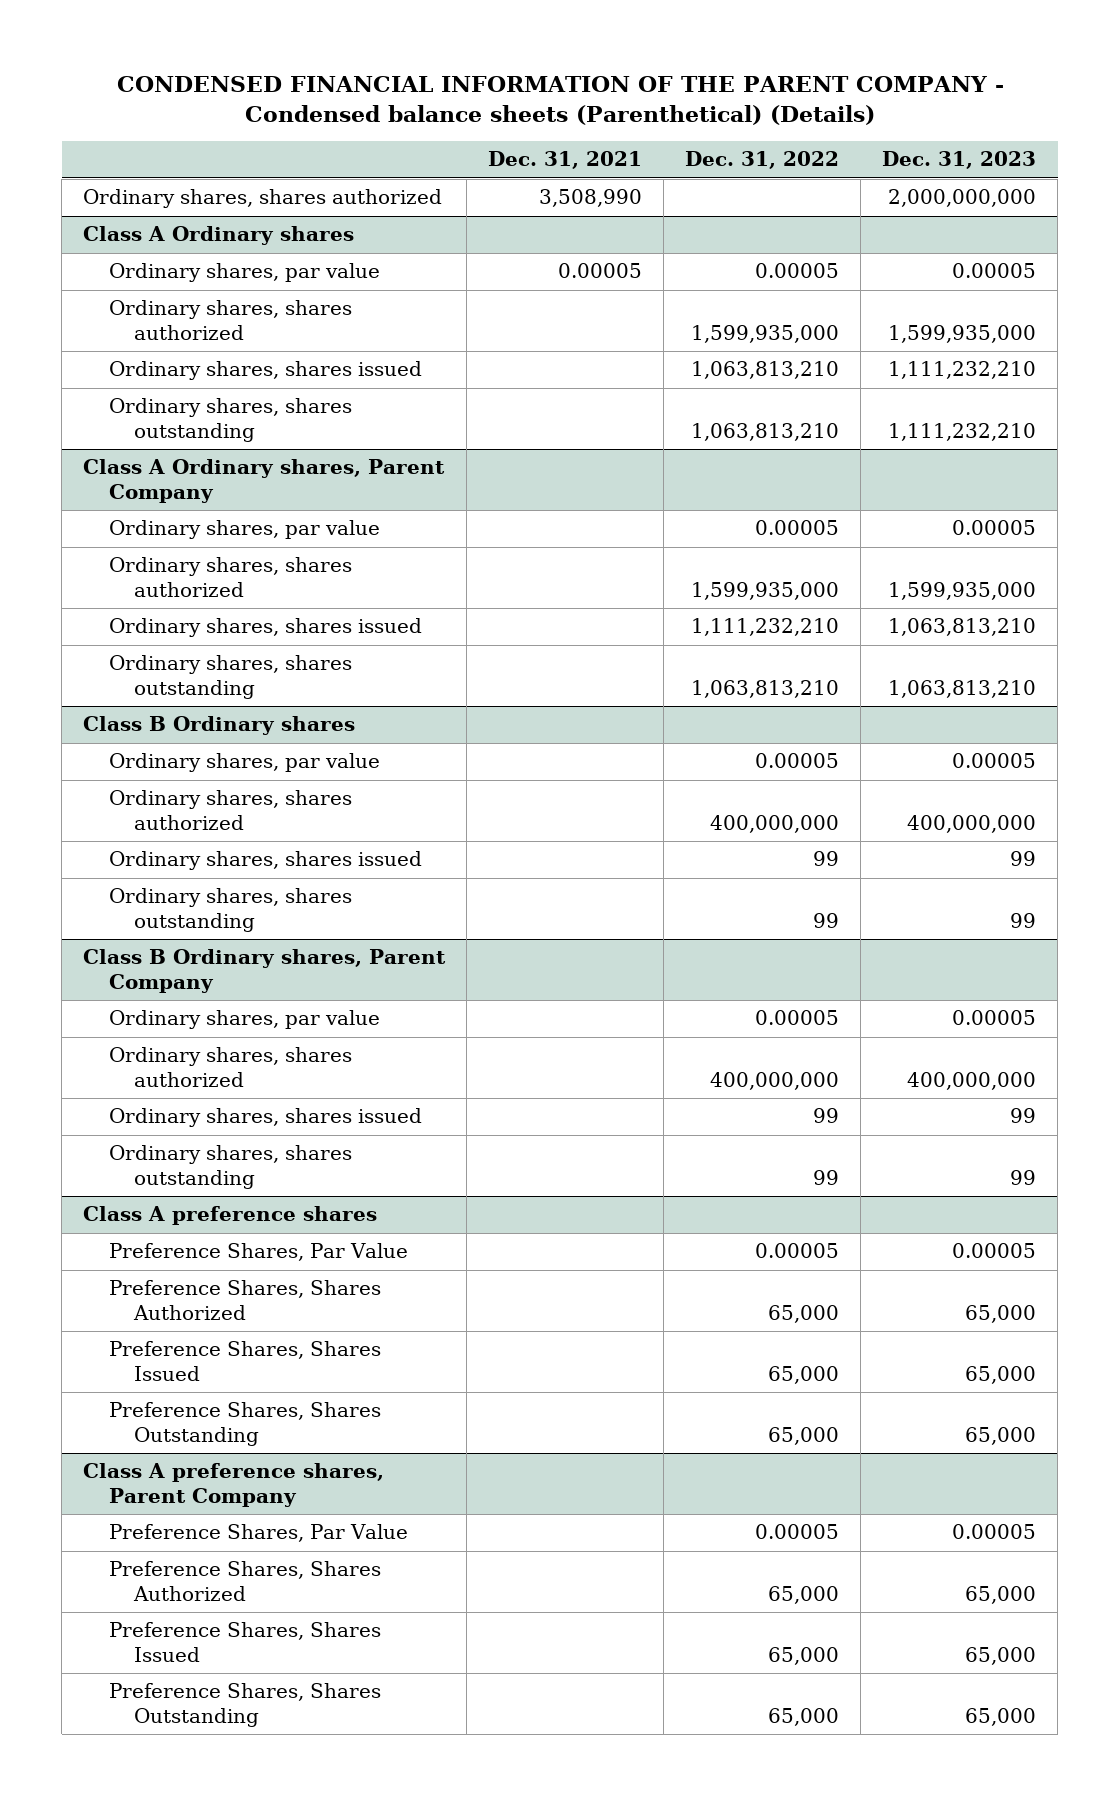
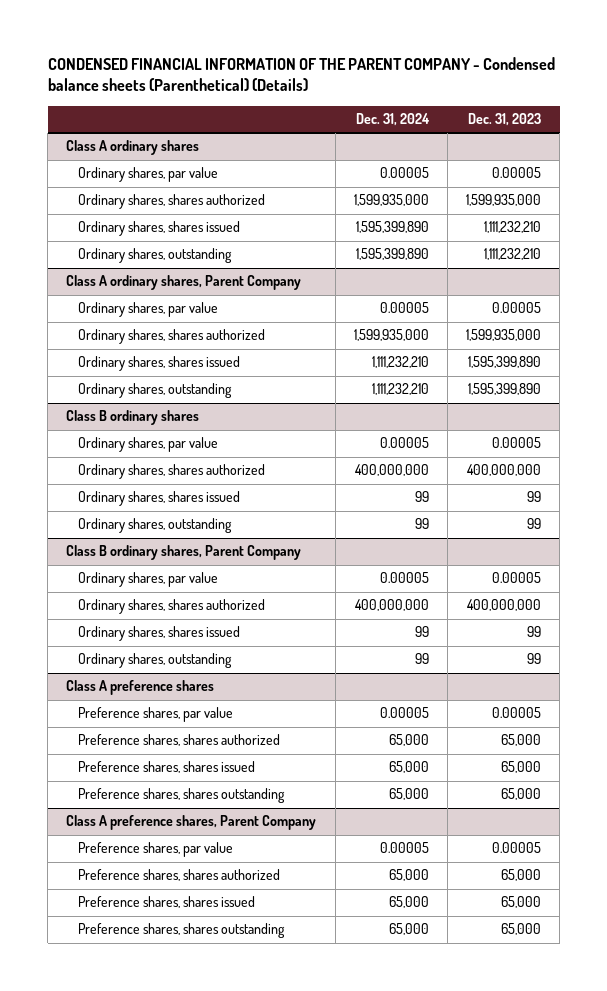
- | Dec. 31, 2021 | Dec. 31, 2022 | Dec. 31, 2023
+ | Dec. 31, 2024 | Dec. 31, 2023
- Ordinary shares, shares authorized | 3,508,990 | | 2,000,000,000
- Class A Ordinary shares
+ Class A ordinary shares
- Ordinary shares, shares outstanding | | 1,063,813,210 | 1,111,232,210
- Class A Ordinary shares, Parent Company
+ Ordinary shares, outstanding | 1,595,399,890 | 1,111,232,210
+ Class A ordinary shares, Parent Company
- Ordinary shares, shares issued | | 1,111,232,210 | 1,063,813,210
- Ordinary shares, shares outstanding | | 1,063,813,210 | 1,063,813,210
- Class B Ordinary shares
+ Ordinary shares, shares issued | 1,111,232,210 | 1,595,399,890
+ Ordinary shares, outstanding | 1,111,232,210 | 1,595,399,890
+ Class B ordinary shares
- Ordinary shares, shares outstanding | | 99 | 99
- Class B Ordinary shares, Parent Company
+ Ordinary shares, outstanding | 99 | 99
+ Class B ordinary shares, Parent Company
- Ordinary shares, shares outstanding | | 99 | 99
+ Ordinary shares, outstanding | 99 | 99
@ Class A preference shares
- Preference Shares, Par Value | | 0.00005 | 0.00005
- Preference Shares, Shares Authorized | | 65,000 | 65,000
- Preference Shares, Shares Issued | | 65,000 | 65,000
- Preference Shares, Shares Outstanding | | 65,000 | 65,000
+ Preference shares, par value | 0.00005 | 0.00005
+ Preference shares, shares authorized | 65,000 | 65,000
+ Preference shares, shares issued | 65,000 | 65,000
+ Preference shares, shares outstanding | 65,000 | 65,000
@ Class A preference shares, Parent Company
- Preference Shares, Par Value | | 0.00005 | 0.00005
- Preference Shares, Shares Authorized | | 65,000 | 65,000
- Preference Shares, Shares Issued | | 65,000 | 65,000
- Preference Shares, Shares Outstanding | | 65,000 | 65,000
+ Preference shares, par value | 0.00005 | 0.00005
+ Preference shares, shares authorized | 65,000 | 65,000
+ Preference shares, shares issued | 65,000 | 65,000
+ Preference shares, shares outstanding | 65,000 | 65,000

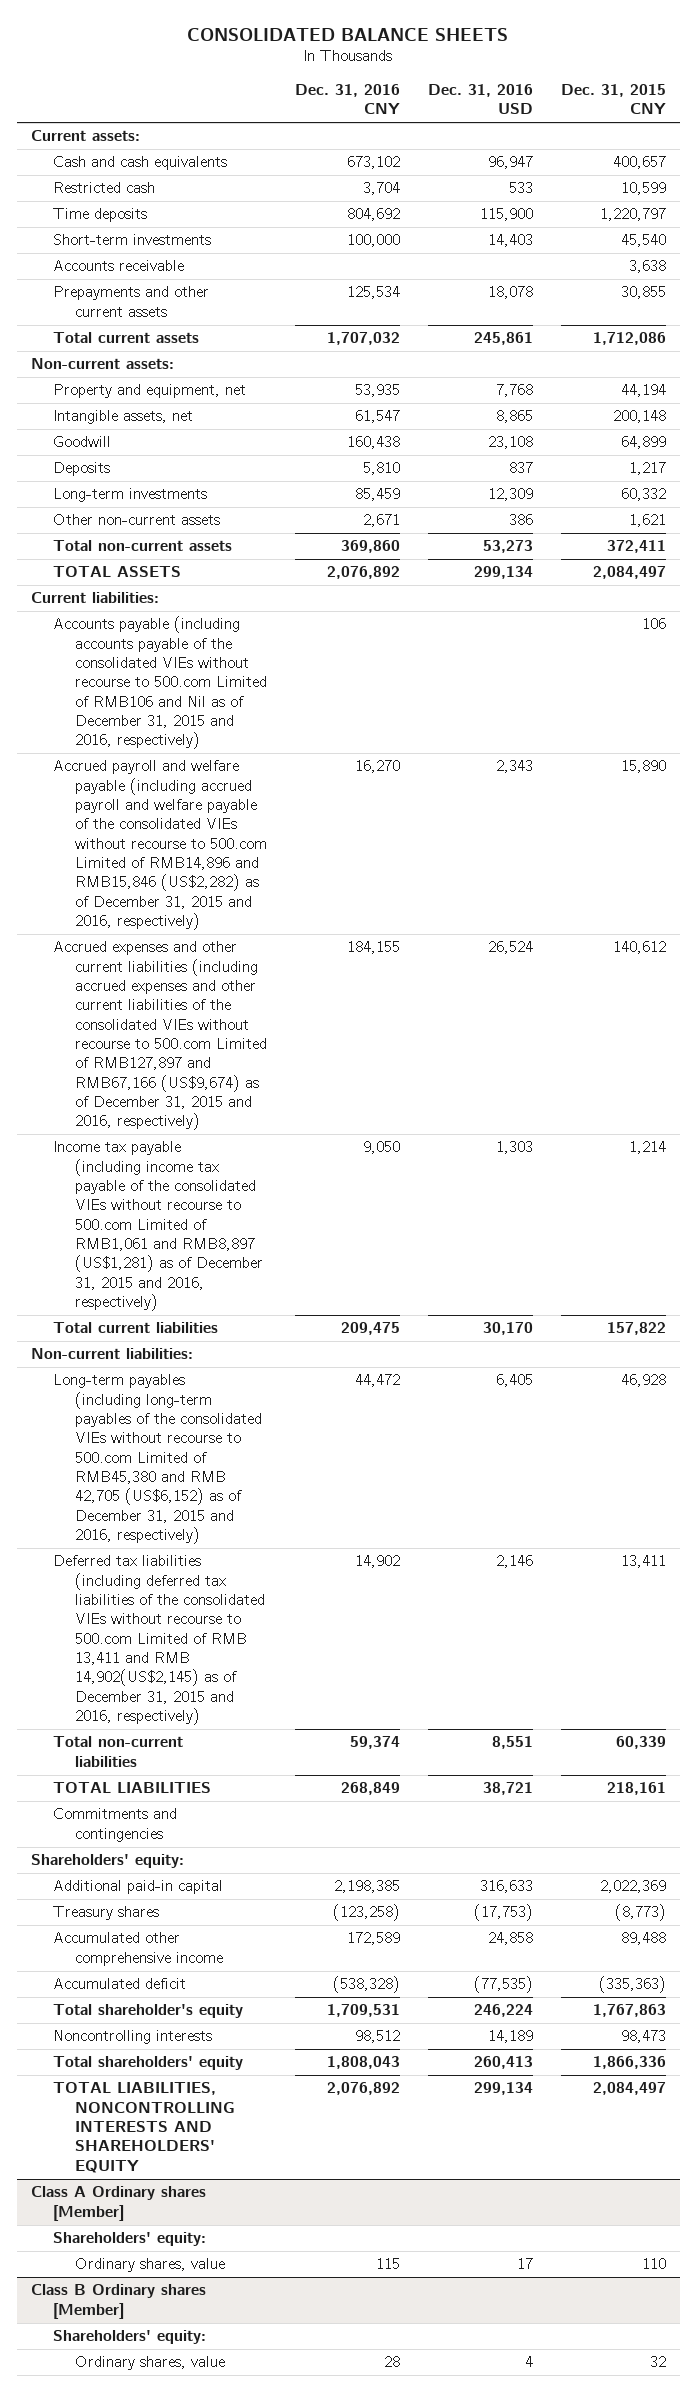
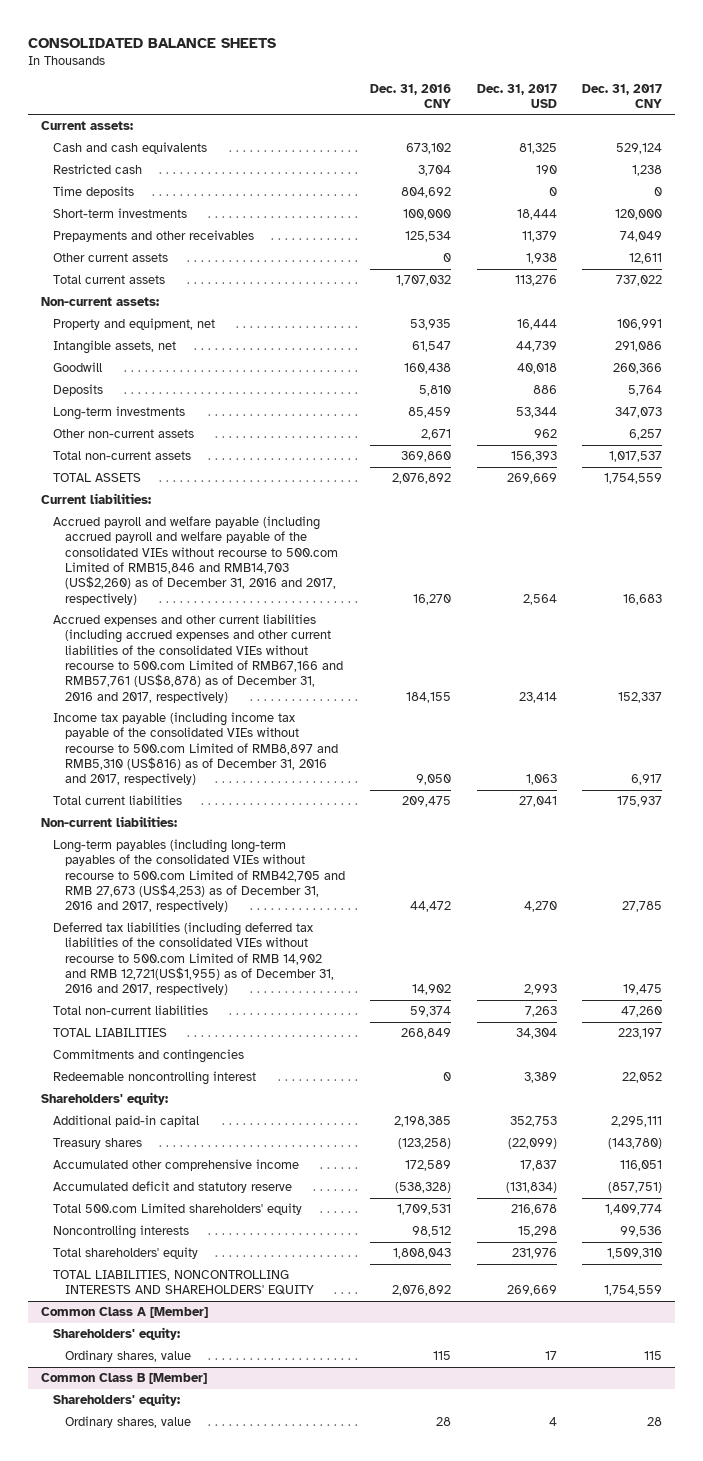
- | Dec. 31, 2016 CNY | Dec. 31, 2016 USD | Dec. 31, 2015 CNY
+ | Dec. 31, 2016 CNY | Dec. 31, 2017 USD | Dec. 31, 2017 CNY
- Accounts receivable | | | 3,638
- Prepayments and other current assets | 125,534 | 18,078 | 30,855
+ Prepayments and other receivables | 125,534 | 11,379 | 74,049
+ Other current assets | 0 | 1,938 | 12,611
- Accounts payable (including accounts payable of the consolidated VIEs without recourse to 500.com Limited of RMB106 and Nil as of December 31, 2015 and 2016, respectively) | | | 106
- Accrued payroll and welfare payable (including accrued payroll and welfare payable of the consolidated VIEs without recourse to 500.com Limited of RMB14,896 and RMB15,846 (US$2,282) as of December 31, 2015 and 2016, respectively) | 16,270 | 2,343 | 15,890
- Accrued expenses and other current liabilities (including accrued expenses and other current liabilities of the consolidated VIEs without recourse to 500.com Limited of RMB127,897 and RMB67,166 (US$9,674) as of December 31, 2015 and 2016, respectively) | 184,155 | 26,524 | 140,612
- Income tax payable (including income tax payable of the consolidated VIEs without recourse to 500.com Limited of RMB1,061 and RMB8,897 (US$1,281) as of December 31, 2015 and 2016, respectively) | 9,050 | 1,303 | 1,214
+ Accrued payroll and welfare payable (including accrued payroll and welfare payable of the consolidated VIEs without recourse to 500.com Limited of RMB15,846 and RMB14,703 (US$2,260) as of December 31, 2016 and 2017, respectively) | 16,270 | 2,564 | 16,683
+ Accrued expenses and other current liabilities (including accrued expenses and other current liabilities of the consolidated VIEs without recourse to 500.com Limited of RMB67,166 and RMB57,761 (US$8,878) as of December 31, 2016 and 2017, respectively) | 184,155 | 23,414 | 152,337
+ Income tax payable (including income tax payable of the consolidated VIEs without recourse to 500.com Limited of RMB8,897 and RMB5,310 (US$816) as of December 31, 2016 and 2017, respectively) | 9,050 | 1,063 | 6,917
- Long-term payables (including long-term payables of the consolidated VIEs without recourse to 500.com Limited of RMB45,380 and RMB 42,705 (US$6,152) as of December 31, 2015 and 2016, respectively) | 44,472 | 6,405 | 46,928
- Deferred tax liabilities (including deferred tax liabilities of the consolidated VIEs without recourse to 500.com Limited of RMB 13,411 and RMB 14,902(US$2,145) as of December 31, 2015 and 2016, respectively) | 14,902 | 2,146 | 13,411
+ Long-term payables (including long-term payables of the consolidated VIEs without recourse to 500.com Limited of RMB42,705 and RMB 27,673 (US$4,253) as of December 31, 2016 and 2017, respectively) | 44,472 | 4,270 | 27,785
+ Deferred tax liabilities (including deferred tax liabilities of the consolidated VIEs without recourse to 500.com Limited of RMB 14,902 and RMB 12,721(US$1,955) as of December 31, 2016 and 2017, respectively) | 14,902 | 2,993 | 19,475
+ Redeemable noncontrolling interest | 0 | 3,389 | 22,052
- Accumulated deficit | (538,328) | (77,535) | (335,363)
- Total shareholder's equity | 1,709,531 | 246,224 | 1,767,863
+ Accumulated deficit and statutory reserve | (538,328) | (131,834) | (857,751)
+ Total 500.com Limited shareholders' equity | 1,709,531 | 216,678 | 1,409,774
- Class A Ordinary shares [Member]
+ Common Class A [Member]
- Class B Ordinary shares [Member]
+ Common Class B [Member]

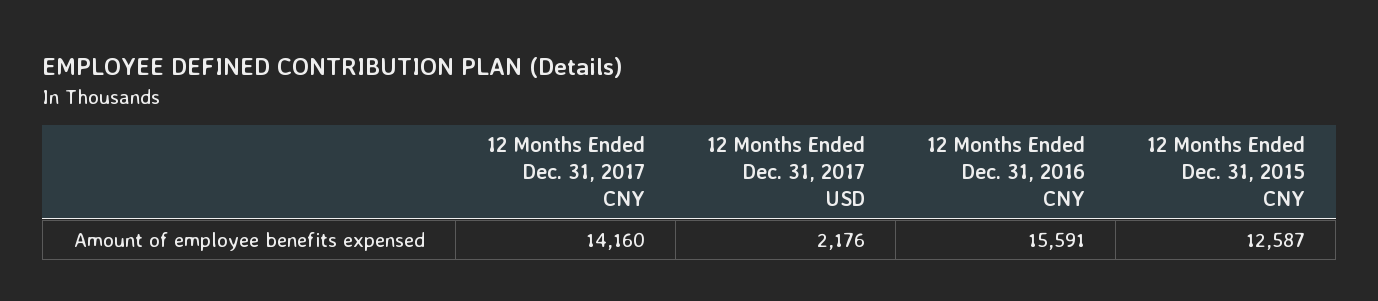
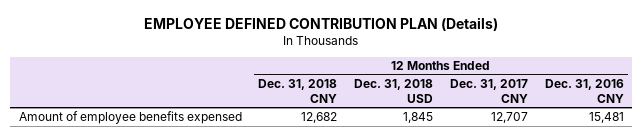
- | 12 Months Ended Dec. 31, 2017 CNY | 12 Months Ended Dec. 31, 2017 USD | 12 Months Ended Dec. 31, 2016 CNY | 12 Months Ended Dec. 31, 2015 CNY
+ | 12 Months Ended Dec. 31, 2018 CNY | 12 Months Ended Dec. 31, 2018 USD | 12 Months Ended Dec. 31, 2017 CNY | 12 Months Ended Dec. 31, 2016 CNY
- Amount of employee benefits expensed | 14,160 | 2,176 | 15,591 | 12,587
+ Amount of employee benefits expensed | 12,682 | 1,845 | 12,707 | 15,481

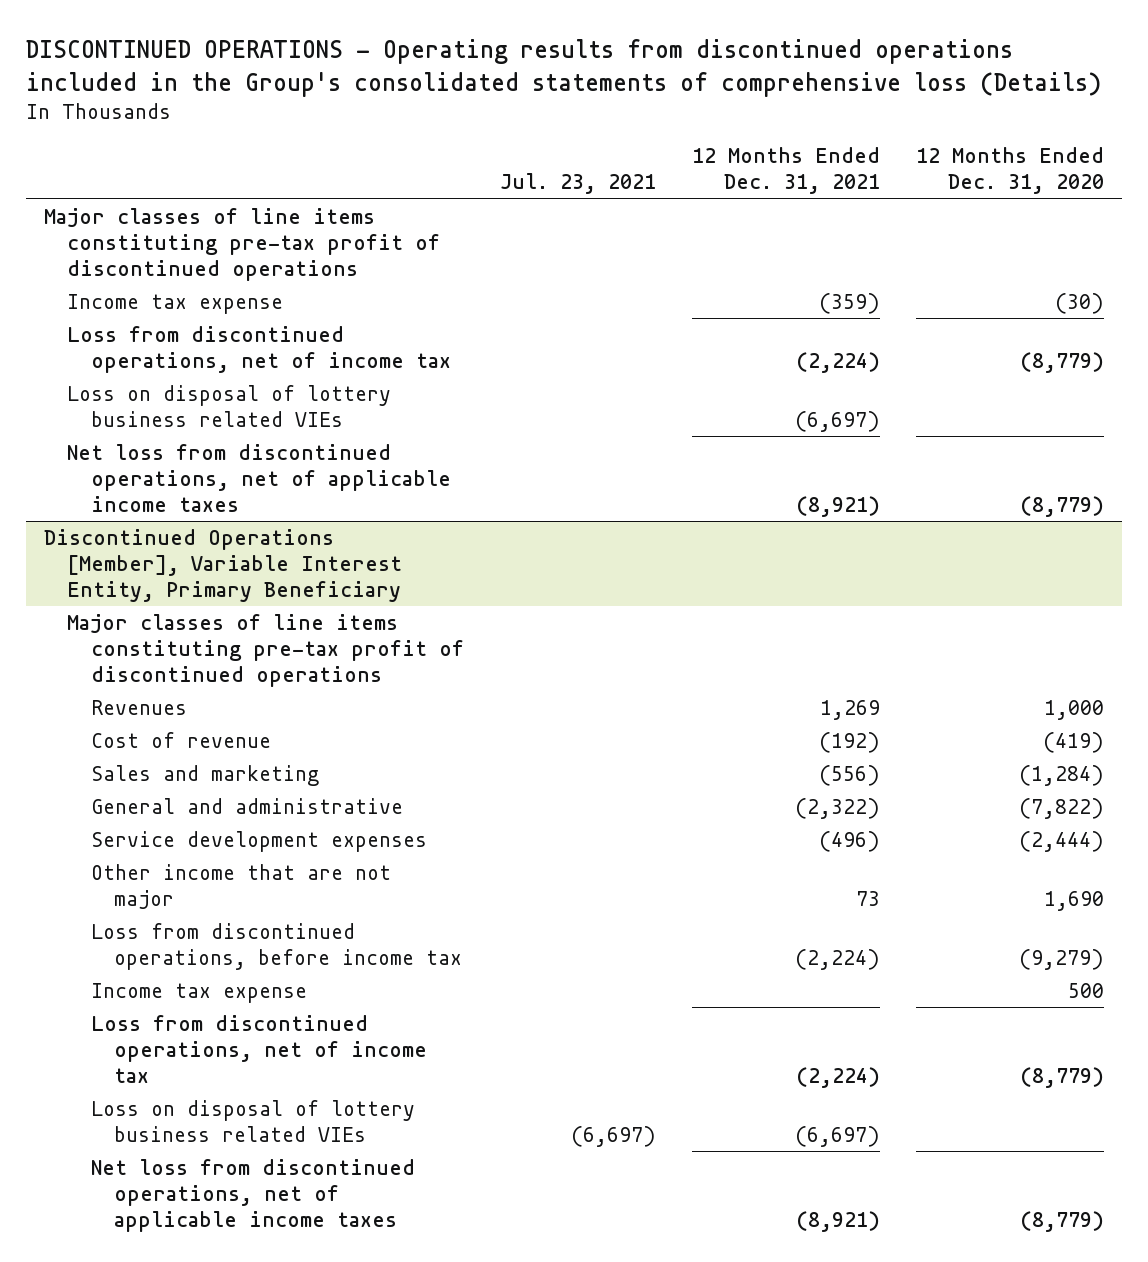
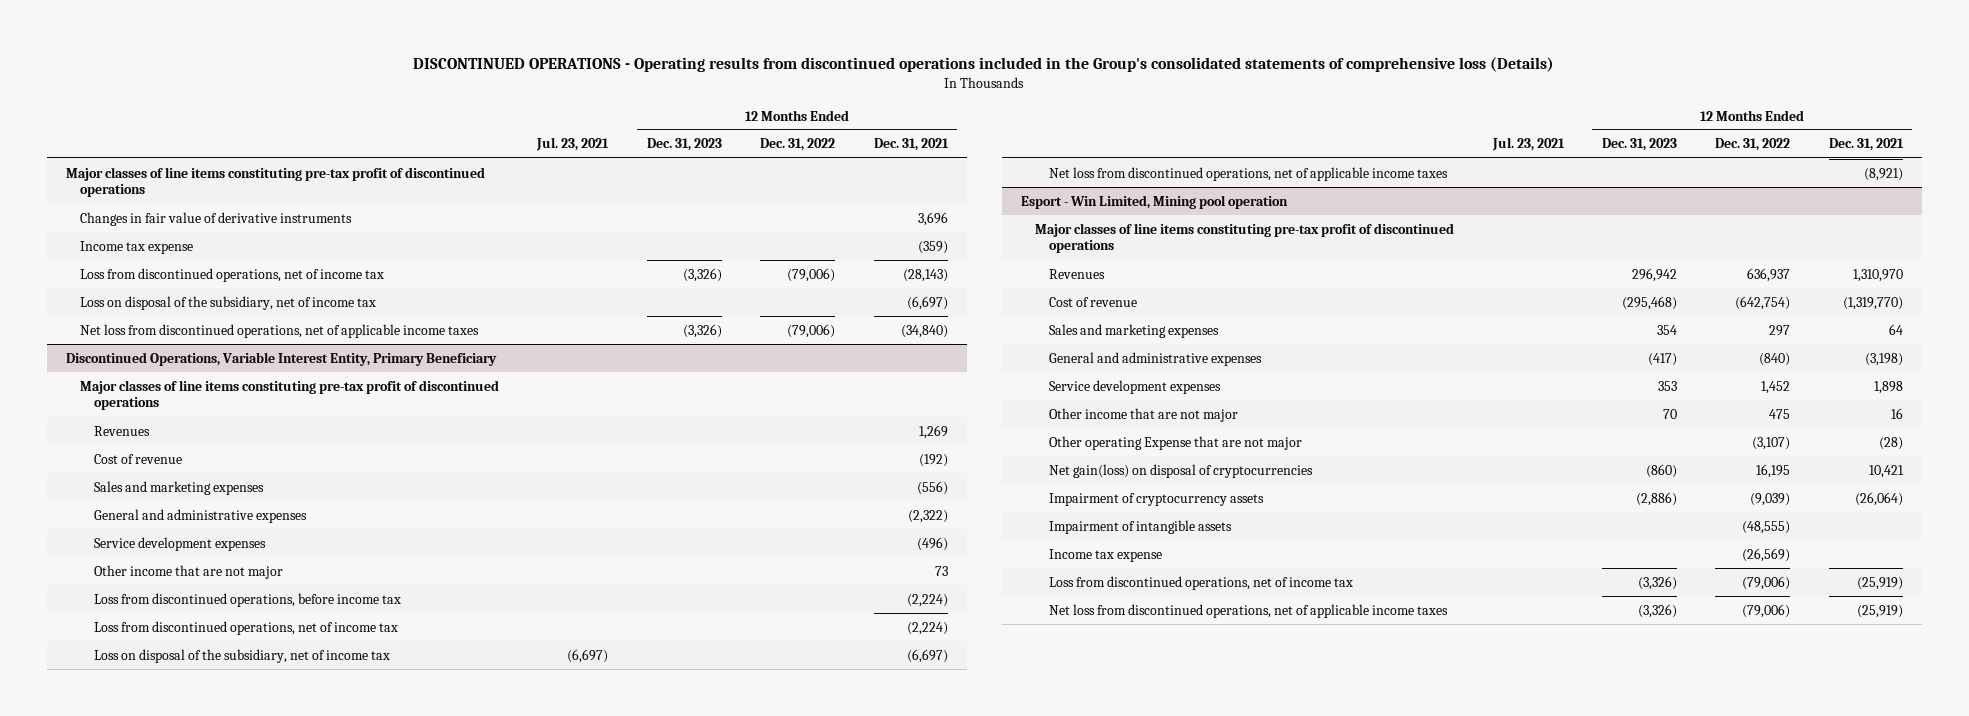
- | Jul. 23, 2021 | 12 Months Ended Dec. 31, 2021 | 12 Months Ended Dec. 31, 2020
+ | Jul. 23, 2021 | 12 Months Ended Dec. 31, 2023 | 12 Months Ended Dec. 31, 2022 | 12 Months Ended Dec. 31, 2021
+ Changes in fair value of derivative instruments | | | | 3,696
- Loss from discontinued operations, net of income tax | | (2,224) | (8,779)
- Loss on disposal of lottery business related VIEs | | (6,697) |
- Net loss from discontinued operations, net of applicable income taxes | | (8,921) | (8,779)
- Discontinued Operations [Member], Variable Interest Entity, Primary Beneficiary
+ Loss from discontinued operations, net of income tax | | (3,326) | (79,006) | (28,143)
+ Loss on disposal of the subsidiary, net of income tax | | | | (6,697)
+ Net loss from discontinued operations, net of applicable income taxes | | (3,326) | (79,006) | (34,840)
+ Discontinued Operations, Variable Interest Entity, Primary Beneficiary
- Sales and marketing | | (556) | (1,284)
- General and administrative | | (2,322) | (7,822)
+ Sales and marketing expenses | | | | (556)
+ General and administrative expenses | | | | (2,322)
- Income tax expense | | | 500
- Loss on disposal of lottery business related VIEs | (6,697) | (6,697) |
+ Loss on disposal of the subsidiary, net of income tax | (6,697) | | | (6,697)
+ Esport - Win Limited, Mining pool operation
+ Major classes of line items constituting pre-tax profit of discontinued operations
+ Revenues | | 296,942 | 636,937 | 1,310,970
+ Cost of revenue | | (295,468) | (642,754) | (1,319,770)
+ Sales and marketing expenses | | 354 | 297 | 64
+ General and administrative expenses | | (417) | (840) | (3,198)
+ Service development expenses | | 353 | 1,452 | 1,898
+ Other income that are not major | | 70 | 475 | 16
+ Other operating Expense that are not major | | | (3,107) | (28)
+ Net gain(loss) on disposal of cryptocurrencies | | (860) | 16,195 | 10,421
+ Impairment of cryptocurrency assets | | (2,886) | (9,039) | (26,064)
+ Impairment of intangible assets | | | (48,555) |
+ Income tax expense | | | (26,569) |
+ Loss from discontinued operations, net of income tax | | (3,326) | (79,006) | (25,919)
+ Net loss from discontinued operations, net of applicable income taxes | | (3,326) | (79,006) | (25,919)

